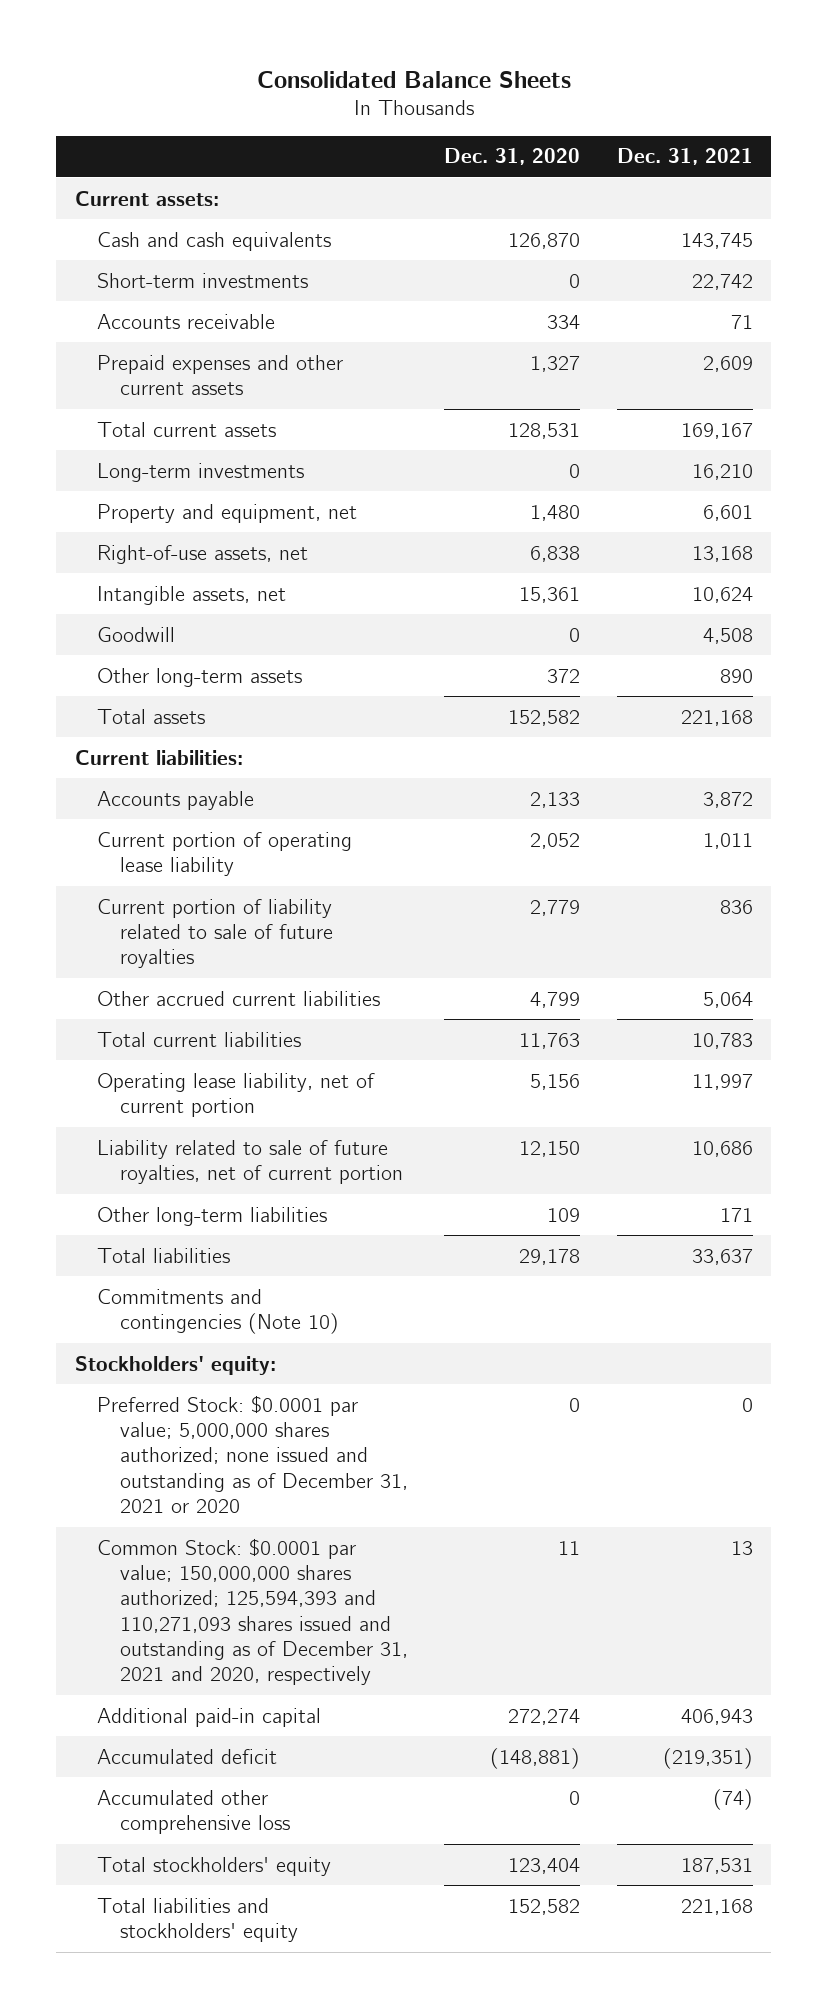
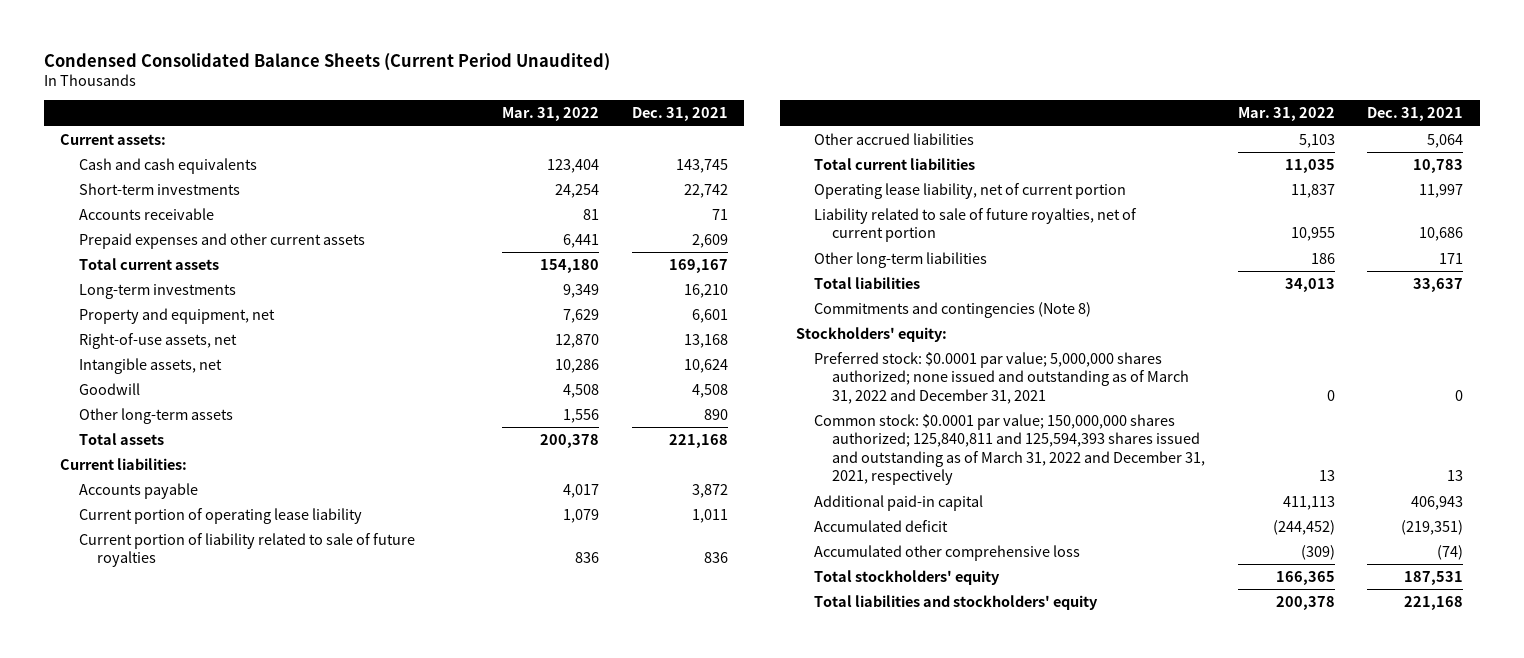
- Consolidated Balance Sheets
+ Condensed Consolidated Balance Sheets (Current Period Unaudited)
- | Dec. 31, 2020 | Dec. 31, 2021
+ | Mar. 31, 2022 | Dec. 31, 2021
- Other accrued current liabilities | 4,799 | 5,064
+ Other accrued liabilities | 5,103 | 5,064
- Commitments and contingencies (Note 10)
+ Commitments and contingencies (Note 8)
- Preferred Stock: $0.0001 par value; 5,000,000 shares authorized; none issued and outstanding as of December 31, 2021 or 2020 | 0 | 0
- Common Stock: $0.0001 par value; 150,000,000 shares authorized; 125,594,393 and 110,271,093 shares issued and outstanding as of December 31, 2021 and 2020, respectively | 11 | 13
+ Preferred stock: $0.0001 par value; 5,000,000 shares authorized; none issued and outstanding as of March 31, 2022 and December 31, 2021 | 0 | 0
+ Common stock: $0.0001 par value; 150,000,000 shares authorized; 125,840,811 and 125,594,393 shares issued and outstanding as of March 31, 2022 and December 31, 2021, respectively | 13 | 13

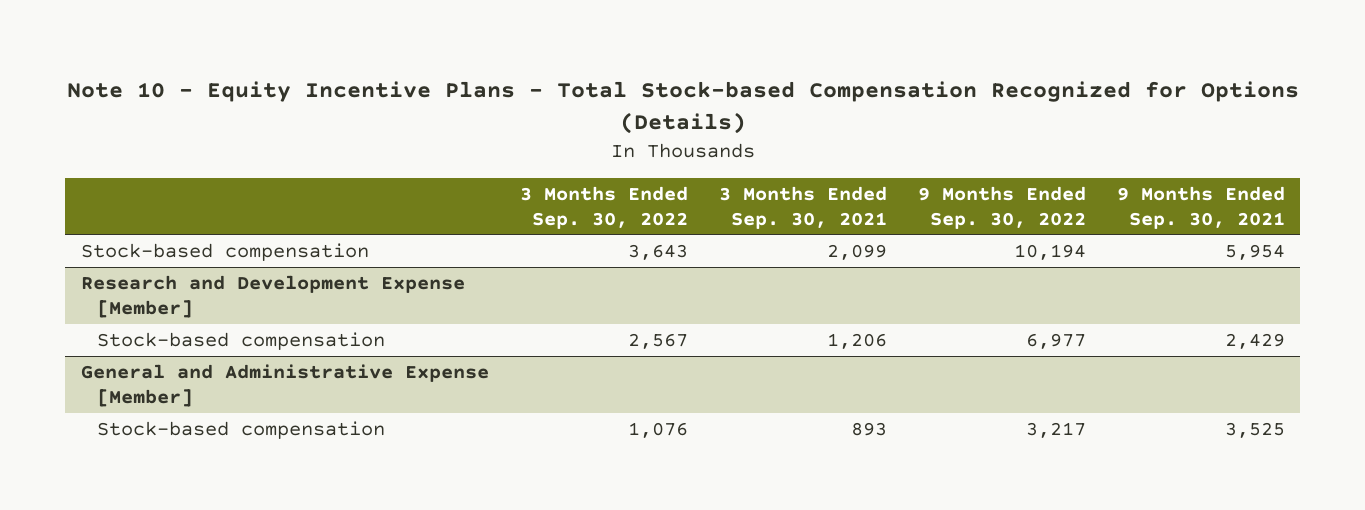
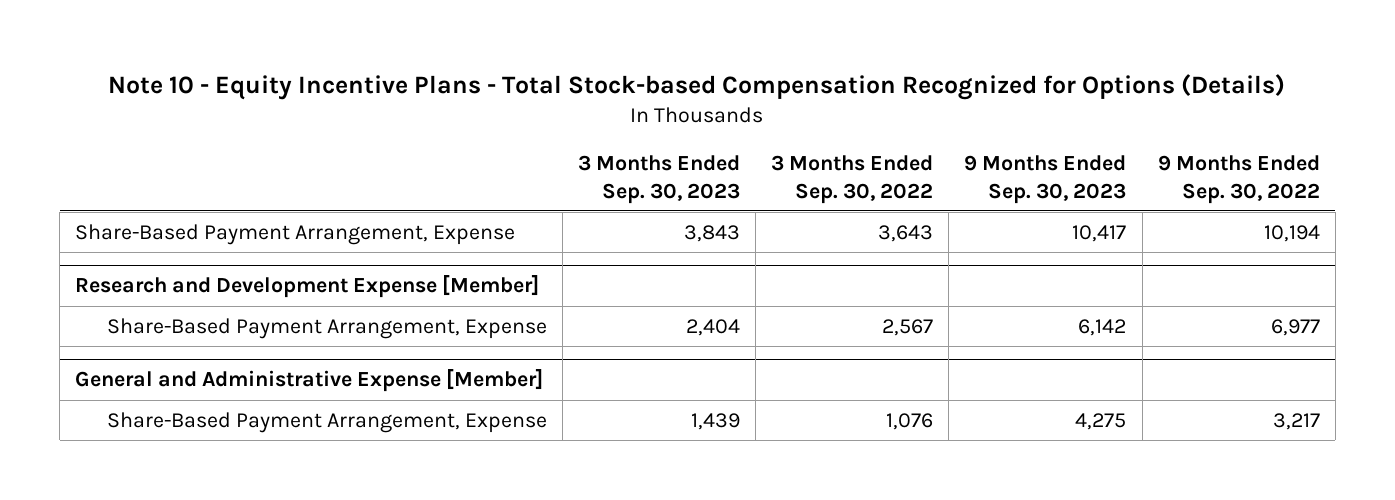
- | 3 Months Ended Sep. 30, 2022 | 3 Months Ended Sep. 30, 2021 | 9 Months Ended Sep. 30, 2022 | 9 Months Ended Sep. 30, 2021
+ | 3 Months Ended Sep. 30, 2023 | 3 Months Ended Sep. 30, 2022 | 9 Months Ended Sep. 30, 2023 | 9 Months Ended Sep. 30, 2022
- Stock-based compensation | 3,643 | 2,099 | 10,194 | 5,954
+ Share-Based Payment Arrangement, Expense | 3,843 | 3,643 | 10,417 | 10,194
@ Research and Development Expense [Member]
- Stock-based compensation | 2,567 | 1,206 | 6,977 | 2,429
+ Share-Based Payment Arrangement, Expense | 2,404 | 2,567 | 6,142 | 6,977
@ General and Administrative Expense [Member]
- Stock-based compensation | 1,076 | 893 | 3,217 | 3,525
+ Share-Based Payment Arrangement, Expense | 1,439 | 1,076 | 4,275 | 3,217

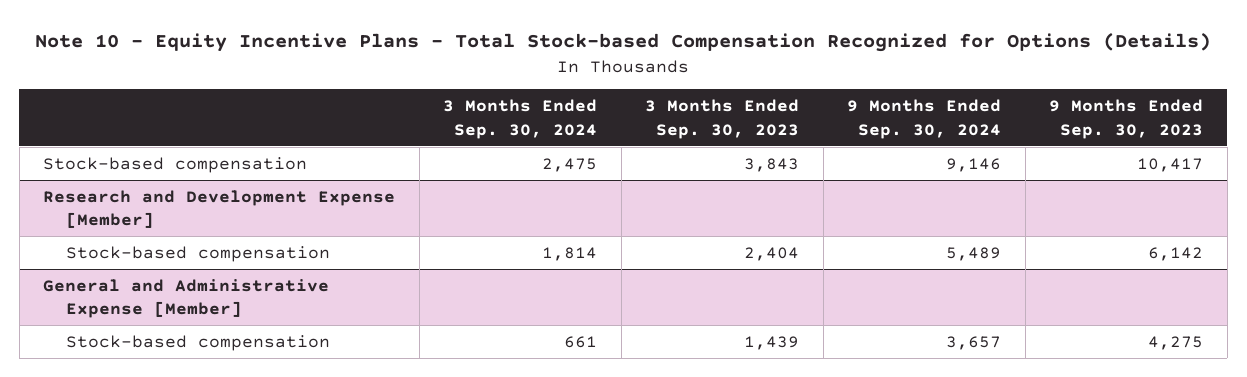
- | 3 Months Ended Sep. 30, 2023 | 3 Months Ended Sep. 30, 2022 | 9 Months Ended Sep. 30, 2023 | 9 Months Ended Sep. 30, 2022
+ | 3 Months Ended Sep. 30, 2024 | 3 Months Ended Sep. 30, 2023 | 9 Months Ended Sep. 30, 2024 | 9 Months Ended Sep. 30, 2023
- Share-Based Payment Arrangement, Expense | 3,843 | 3,643 | 10,417 | 10,194
+ Stock-based compensation | 2,475 | 3,843 | 9,146 | 10,417
@ Research and Development Expense [Member]
- Share-Based Payment Arrangement, Expense | 2,404 | 2,567 | 6,142 | 6,977
+ Stock-based compensation | 1,814 | 2,404 | 5,489 | 6,142
@ General and Administrative Expense [Member]
- Share-Based Payment Arrangement, Expense | 1,439 | 1,076 | 4,275 | 3,217
+ Stock-based compensation | 661 | 1,439 | 3,657 | 4,275

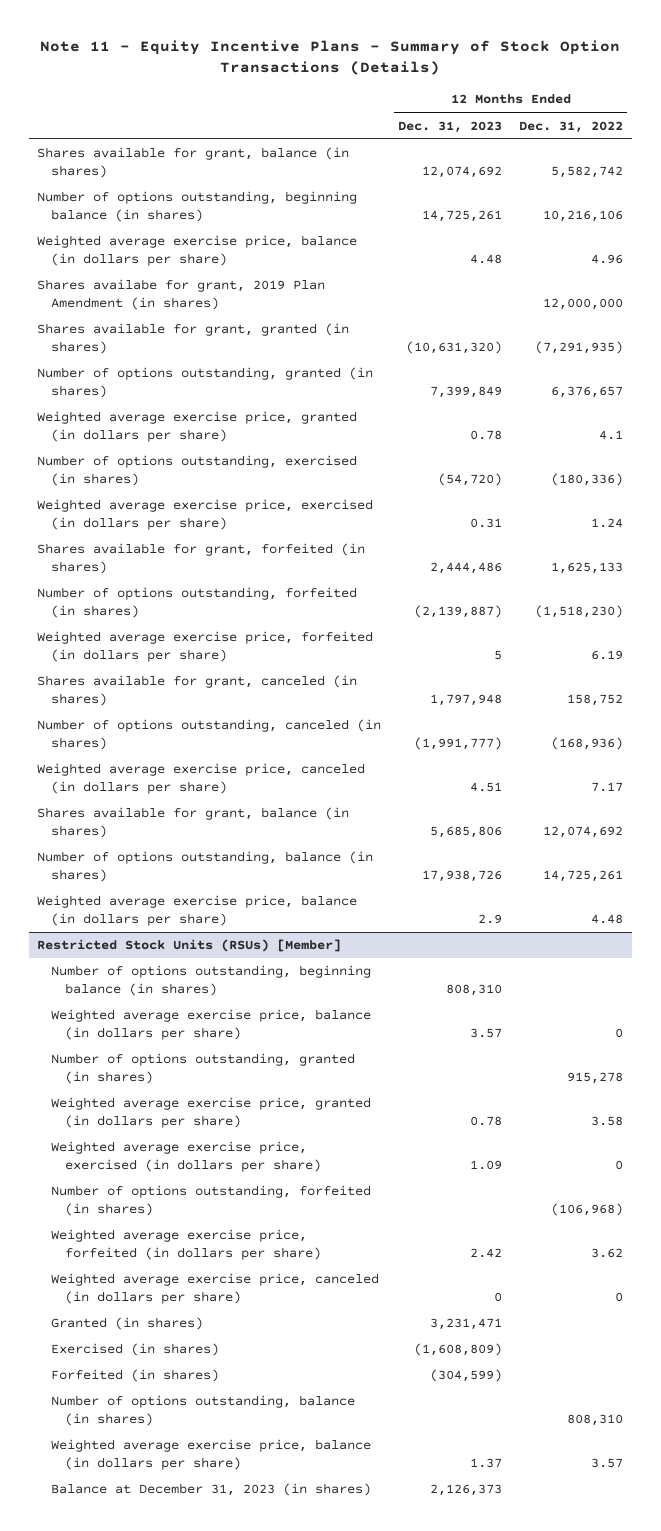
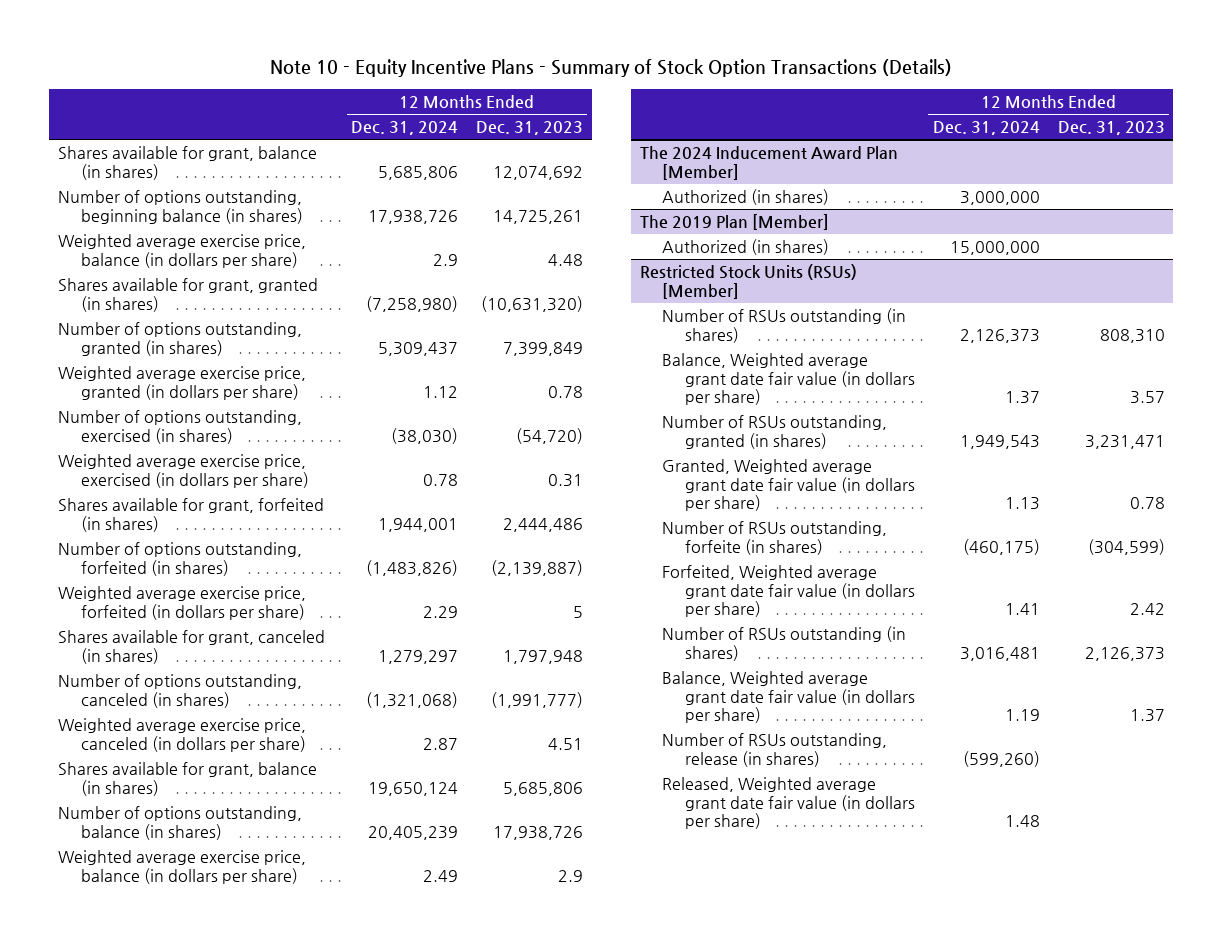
- Note 11 - Equity Incentive Plans - Summary of Stock Option Transactions (Details)
+ Note 10 - Equity Incentive Plans - Summary of Stock Option Transactions (Details)
- | 12 Months Ended Dec. 31, 2023 | 12 Months Ended Dec. 31, 2022
+ | 12 Months Ended Dec. 31, 2024 | 12 Months Ended Dec. 31, 2023
- Shares availabe for grant, 2019 Plan Amendment (in shares) | | 12,000,000
+ The 2024 Inducement Award Plan [Member]
+ Authorized (in shares) | 3,000,000 |
+ The 2019 Plan [Member]
+ Authorized (in shares) | 15,000,000 |
@ Restricted Stock Units (RSUs) [Member]
- Number of options outstanding, beginning balance (in shares) | 808,310 |
- Weighted average exercise price, balance (in dollars per share) | 3.57 | 0
- Number of options outstanding, granted (in shares) | | 915,278
- Weighted average exercise price, granted (in dollars per share) | 0.78 | 3.58
- Weighted average exercise price, exercised (in dollars per share) | 1.09 | 0
- Number of options outstanding, forfeited (in shares) | | (106,968)
- Weighted average exercise price, forfeited (in dollars per share) | 2.42 | 3.62
- Weighted average exercise price, canceled (in dollars per share) | 0 | 0
- Granted (in shares) | 3,231,471 |
- Exercised (in shares) | (1,608,809) |
- Forfeited (in shares) | (304,599) |
- Number of options outstanding, balance (in shares) | | 808,310
- Weighted average exercise price, balance (in dollars per share) | 1.37 | 3.57
- Balance at December 31, 2023 (in shares) | 2,126,373 |
+ Number of RSUs outstanding (in shares) | 2,126,373 | 808,310
+ Balance, Weighted average grant date fair value (in dollars per share) | 1.37 | 3.57
+ Number of RSUs outstanding, granted (in shares) | 1,949,543 | 3,231,471
+ Granted, Weighted average grant date fair value (in dollars per share) | 1.13 | 0.78
+ Number of RSUs outstanding, forfeite (in shares) | (460,175) | (304,599)
+ Forfeited, Weighted average grant date fair value (in dollars per share) | 1.41 | 2.42
+ Number of RSUs outstanding (in shares) | 3,016,481 | 2,126,373
+ Balance, Weighted average grant date fair value (in dollars per share) | 1.19 | 1.37
+ Number of RSUs outstanding, release (in shares) | (599,260) |
+ Released, Weighted average grant date fair value (in dollars per share) | 1.48 |

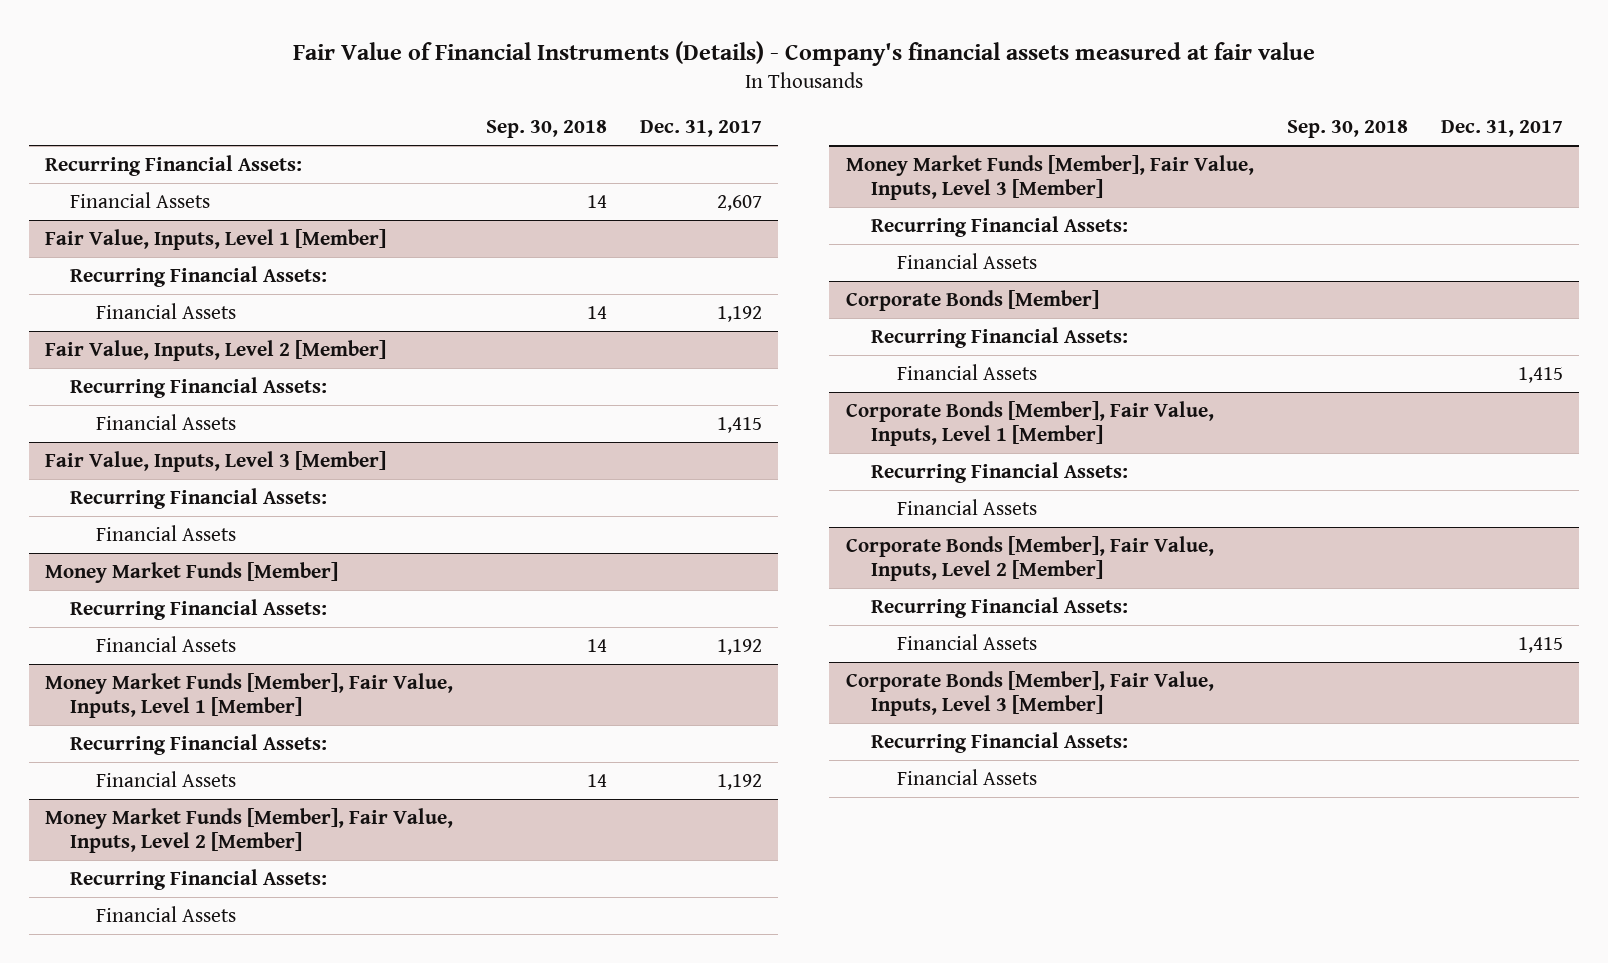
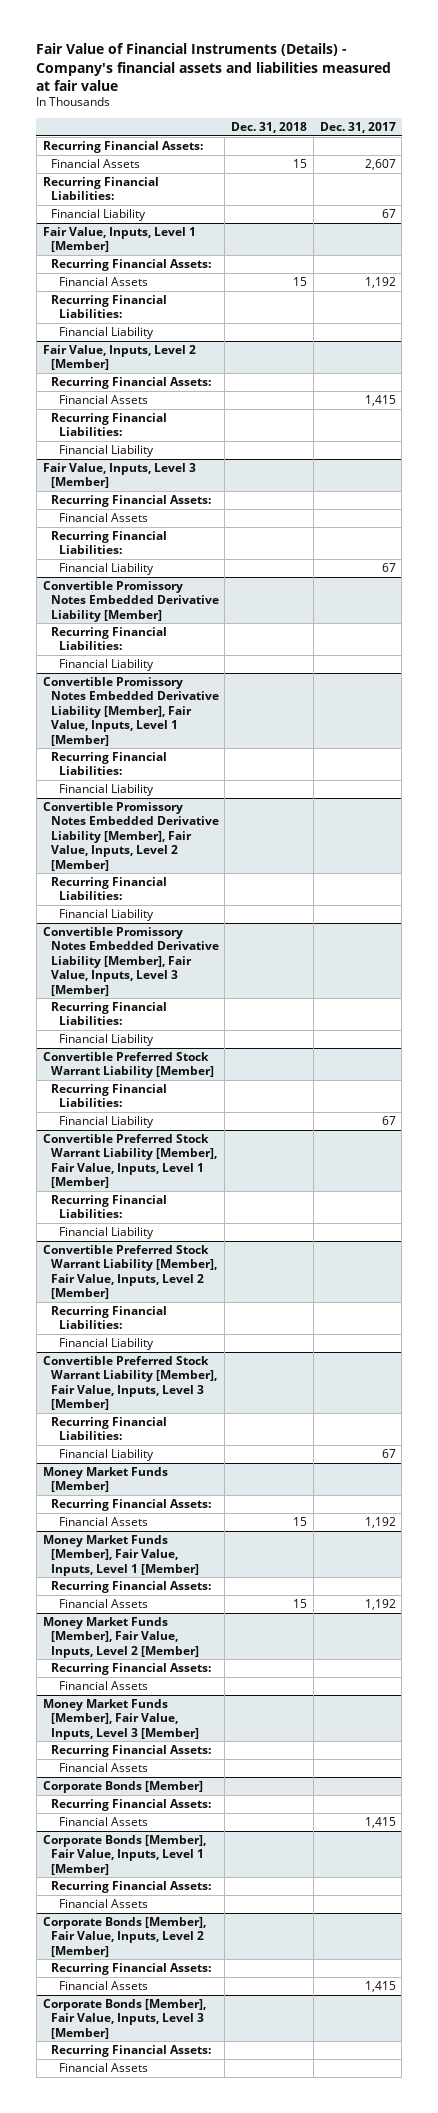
- Fair Value of Financial Instruments (Details) - Company's financial assets measured at fair value
+ Fair Value of Financial Instruments (Details) - Company's financial assets and liabilities measured at fair value
- | Sep. 30, 2018 | Dec. 31, 2017
+ | Dec. 31, 2018 | Dec. 31, 2017
+ Recurring Financial Liabilities:
+ Financial Liability | | 67
@ Fair Value, Inputs, Level 1 [Member]
+ Recurring Financial Liabilities:
+ Financial Liability
@ Fair Value, Inputs, Level 2 [Member]
+ Recurring Financial Liabilities:
+ Financial Liability
@ Fair Value, Inputs, Level 3 [Member]
+ Recurring Financial Liabilities:
+ Financial Liability | | 67
+ Convertible Promissory Notes Embedded Derivative Liability [Member]
+ Recurring Financial Liabilities:
+ Financial Liability
+ Convertible Promissory Notes Embedded Derivative Liability [Member], Fair Value, Inputs, Level 1 [Member]
+ Recurring Financial Liabilities:
+ Financial Liability
+ Convertible Promissory Notes Embedded Derivative Liability [Member], Fair Value, Inputs, Level 2 [Member]
+ Recurring Financial Liabilities:
+ Financial Liability
+ Convertible Promissory Notes Embedded Derivative Liability [Member], Fair Value, Inputs, Level 3 [Member]
+ Recurring Financial Liabilities:
+ Financial Liability
+ Convertible Preferred Stock Warrant Liability [Member]
+ Recurring Financial Liabilities:
+ Financial Liability | | 67
+ Convertible Preferred Stock Warrant Liability [Member], Fair Value, Inputs, Level 1 [Member]
+ Recurring Financial Liabilities:
+ Financial Liability
+ Convertible Preferred Stock Warrant Liability [Member], Fair Value, Inputs, Level 2 [Member]
+ Recurring Financial Liabilities:
+ Financial Liability
+ Convertible Preferred Stock Warrant Liability [Member], Fair Value, Inputs, Level 3 [Member]
+ Recurring Financial Liabilities:
+ Financial Liability | | 67

